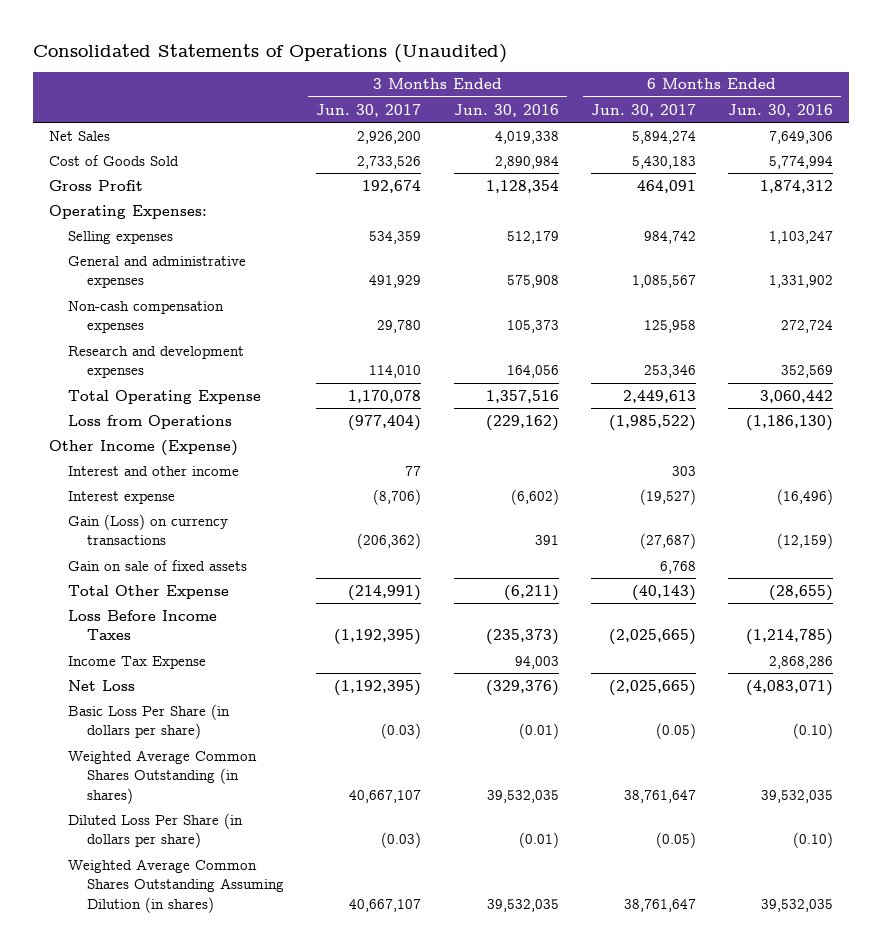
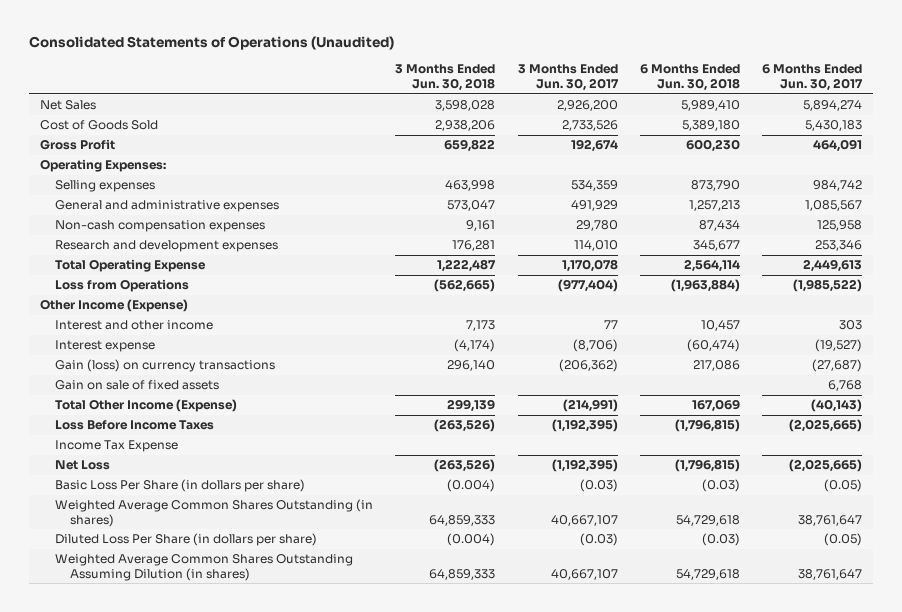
- | 3 Months Ended Jun. 30, 2017 | 3 Months Ended Jun. 30, 2016 | 6 Months Ended Jun. 30, 2017 | 6 Months Ended Jun. 30, 2016
+ | 3 Months Ended Jun. 30, 2018 | 3 Months Ended Jun. 30, 2017 | 6 Months Ended Jun. 30, 2018 | 6 Months Ended Jun. 30, 2017
- Gain (Loss) on currency transactions | (206,362) | 391 | (27,687) | (12,159)
+ Gain (loss) on currency transactions | 296,140 | (206,362) | 217,086 | (27,687)
- Total Other Expense | (214,991) | (6,211) | (40,143) | (28,655)
+ Total Other Income (Expense) | 299,139 | (214,991) | 167,069 | (40,143)

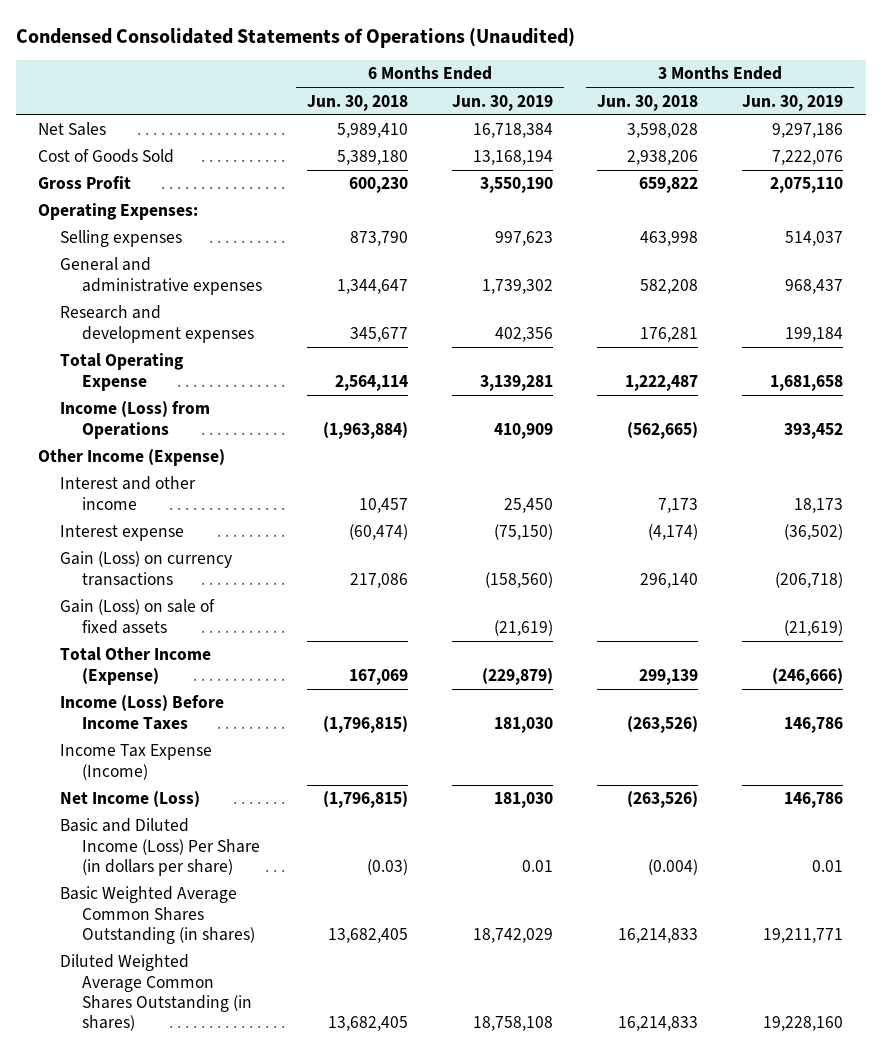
- Consolidated Statements of Operations (Unaudited)
+ Condensed Consolidated Statements of Operations (Unaudited)
- | 3 Months Ended Jun. 30, 2018 | 3 Months Ended Jun. 30, 2017 | 6 Months Ended Jun. 30, 2018 | 6 Months Ended Jun. 30, 2017
+ | 6 Months Ended Jun. 30, 2018 | 6 Months Ended Jun. 30, 2019 | 3 Months Ended Jun. 30, 2018 | 3 Months Ended Jun. 30, 2019
- General and administrative expenses | 573,047 | 491,929 | 1,257,213 | 1,085,567
- Non-cash compensation expenses | 9,161 | 29,780 | 87,434 | 125,958
+ General and administrative expenses | 1,344,647 | 1,739,302 | 582,208 | 968,437
- Loss from Operations | (562,665) | (977,404) | (1,963,884) | (1,985,522)
+ Income (Loss) from Operations | (1,963,884) | 410,909 | (562,665) | 393,452
- Gain (loss) on currency transactions | 296,140 | (206,362) | 217,086 | (27,687)
- Gain on sale of fixed assets | | | | 6,768
+ Gain (Loss) on currency transactions | 217,086 | (158,560) | 296,140 | (206,718)
+ Gain (Loss) on sale of fixed assets | | (21,619) | | (21,619)
- Loss Before Income Taxes | (263,526) | (1,192,395) | (1,796,815) | (2,025,665)
- Income Tax Expense
- Net Loss | (263,526) | (1,192,395) | (1,796,815) | (2,025,665)
- Basic Loss Per Share (in dollars per share) | (0.004) | (0.03) | (0.03) | (0.05)
- Weighted Average Common Shares Outstanding (in shares) | 64,859,333 | 40,667,107 | 54,729,618 | 38,761,647
- Diluted Loss Per Share (in dollars per share) | (0.004) | (0.03) | (0.03) | (0.05)
- Weighted Average Common Shares Outstanding Assuming Dilution (in shares) | 64,859,333 | 40,667,107 | 54,729,618 | 38,761,647
+ Income (Loss) Before Income Taxes | (1,796,815) | 181,030 | (263,526) | 146,786
+ Income Tax Expense (Income)
+ Net Income (Loss) | (1,796,815) | 181,030 | (263,526) | 146,786
+ Basic and Diluted Income (Loss) Per Share (in dollars per share) | (0.03) | 0.01 | (0.004) | 0.01
+ Basic Weighted Average Common Shares Outstanding (in shares) | 13,682,405 | 18,742,029 | 16,214,833 | 19,211,771
+ Diluted Weighted Average Common Shares Outstanding (in shares) | 13,682,405 | 18,758,108 | 16,214,833 | 19,228,160

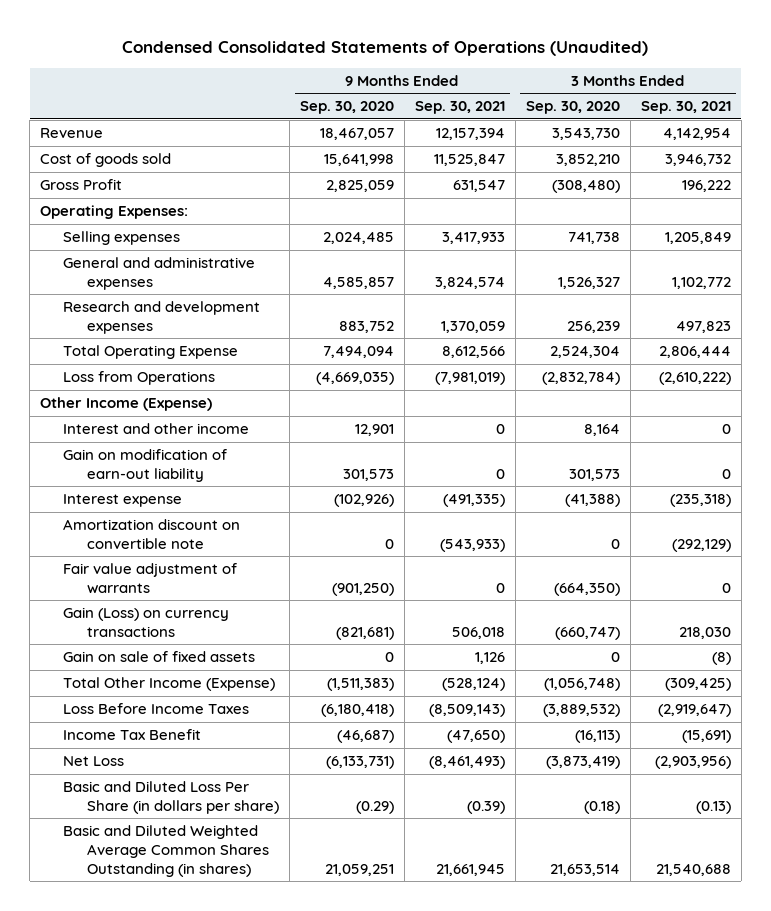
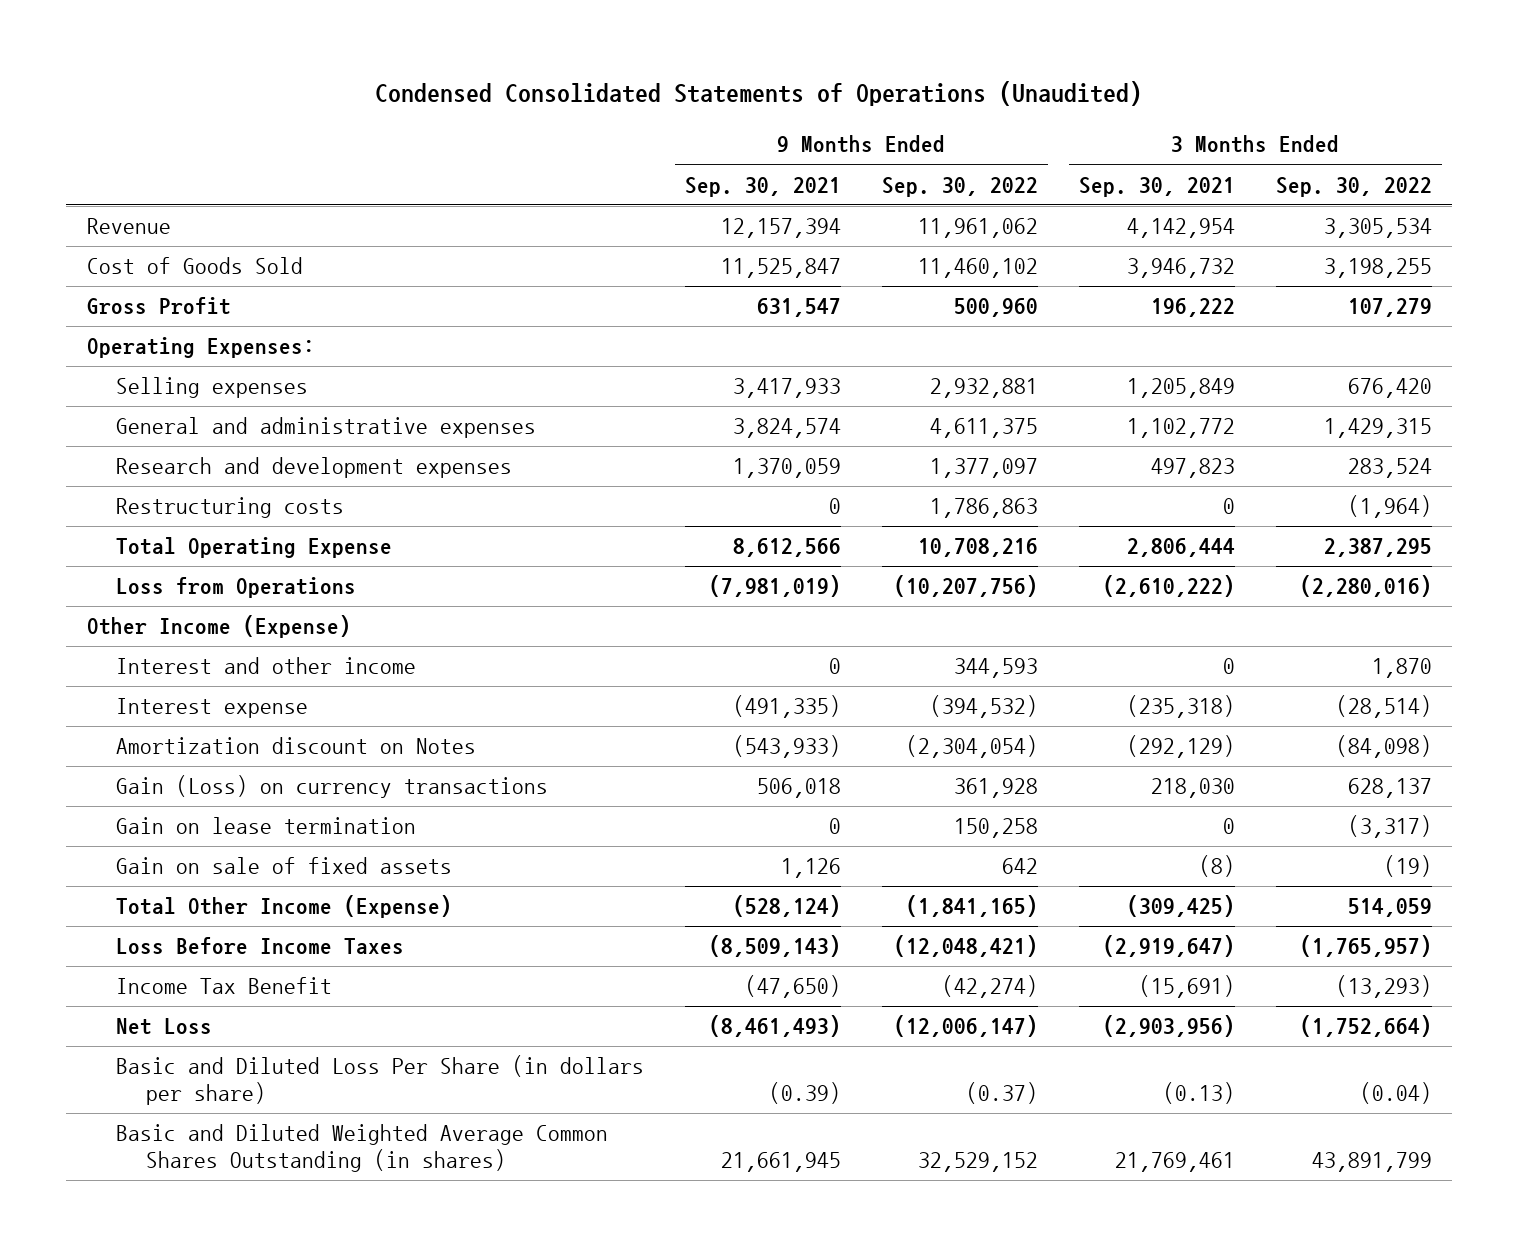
- | 9 Months Ended Sep. 30, 2020 | 9 Months Ended Sep. 30, 2021 | 3 Months Ended Sep. 30, 2020 | 3 Months Ended Sep. 30, 2021
+ | 9 Months Ended Sep. 30, 2021 | 9 Months Ended Sep. 30, 2022 | 3 Months Ended Sep. 30, 2021 | 3 Months Ended Sep. 30, 2022
- Cost of goods sold | 15,641,998 | 11,525,847 | 3,852,210 | 3,946,732
+ Cost of Goods Sold | 11,525,847 | 11,460,102 | 3,946,732 | 3,198,255
+ Restructuring costs | 0 | 1,786,863 | 0 | (1,964)
- Gain on modification of earn-out liability | 301,573 | 0 | 301,573 | 0
- Amortization discount on convertible note | 0 | (543,933) | 0 | (292,129)
- Fair value adjustment of warrants | (901,250) | 0 | (664,350) | 0
+ Amortization discount on Notes | (543,933) | (2,304,054) | (292,129) | (84,098)
+ Gain on lease termination | 0 | 150,258 | 0 | (3,317)
- Basic and Diluted Weighted Average Common Shares Outstanding (in shares) | 21,059,251 | 21,661,945 | 21,653,514 | 21,540,688
+ Basic and Diluted Weighted Average Common Shares Outstanding (in shares) | 21,661,945 | 32,529,152 | 21,769,461 | 43,891,799

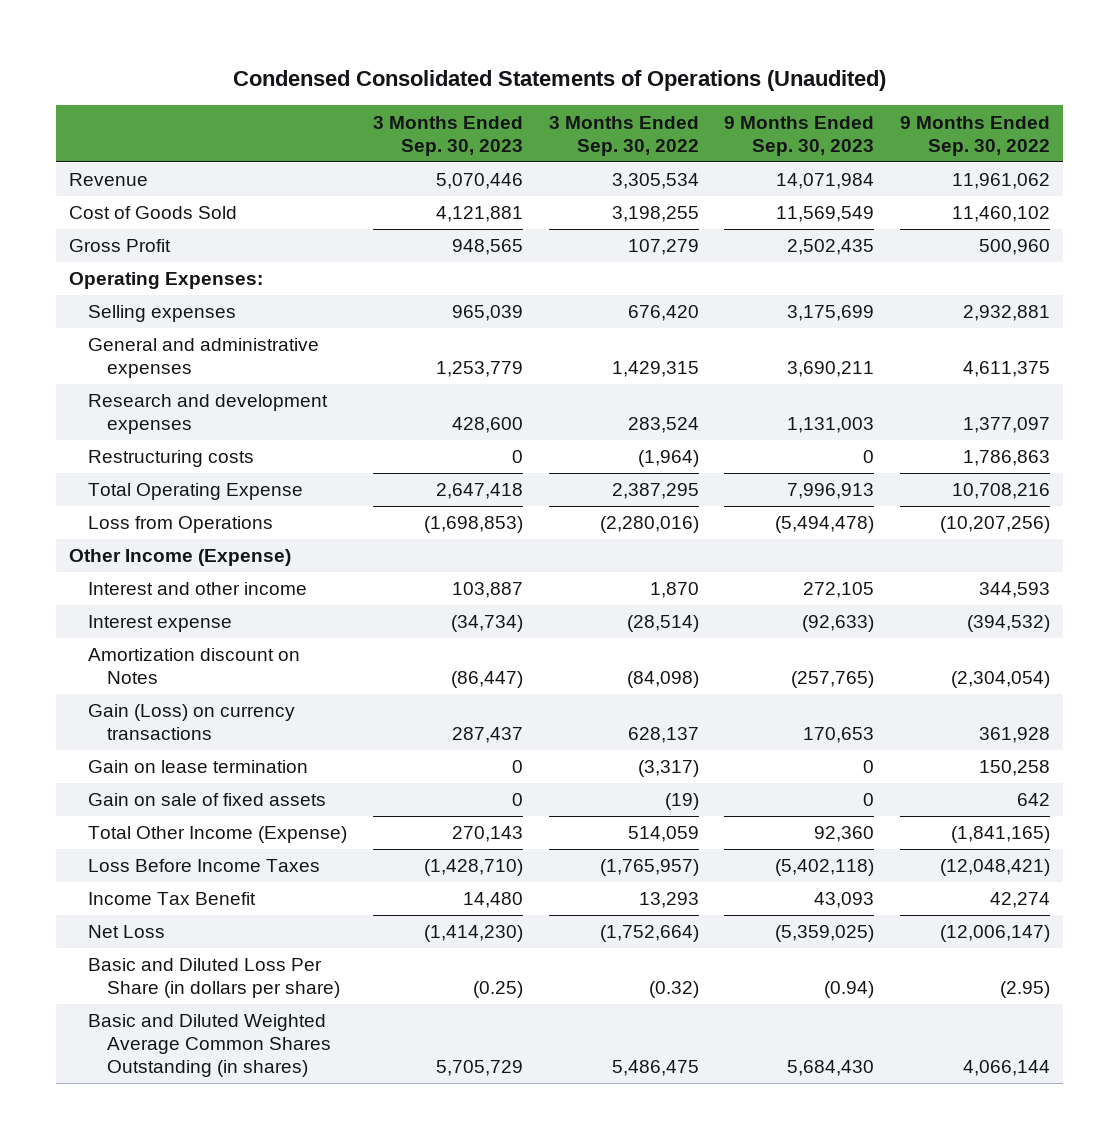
- | 9 Months Ended Sep. 30, 2021 | 9 Months Ended Sep. 30, 2022 | 3 Months Ended Sep. 30, 2021 | 3 Months Ended Sep. 30, 2022
+ | 3 Months Ended Sep. 30, 2023 | 3 Months Ended Sep. 30, 2022 | 9 Months Ended Sep. 30, 2023 | 9 Months Ended Sep. 30, 2022
- Loss from Operations | (7,981,019) | (10,207,756) | (2,610,222) | (2,280,016)
+ Loss from Operations | (1,698,853) | (2,280,016) | (5,494,478) | (10,207,256)
- Income Tax Benefit | (47,650) | (42,274) | (15,691) | (13,293)
+ Income Tax Benefit | 14,480 | 13,293 | 43,093 | 42,274
- Basic and Diluted Loss Per Share (in dollars per share) | (0.39) | (0.37) | (0.13) | (0.04)
- Basic and Diluted Weighted Average Common Shares Outstanding (in shares) | 21,661,945 | 32,529,152 | 21,769,461 | 43,891,799
+ Basic and Diluted Loss Per Share (in dollars per share) | (0.25) | (0.32) | (0.94) | (2.95)
+ Basic and Diluted Weighted Average Common Shares Outstanding (in shares) | 5,705,729 | 5,486,475 | 5,684,430 | 4,066,144

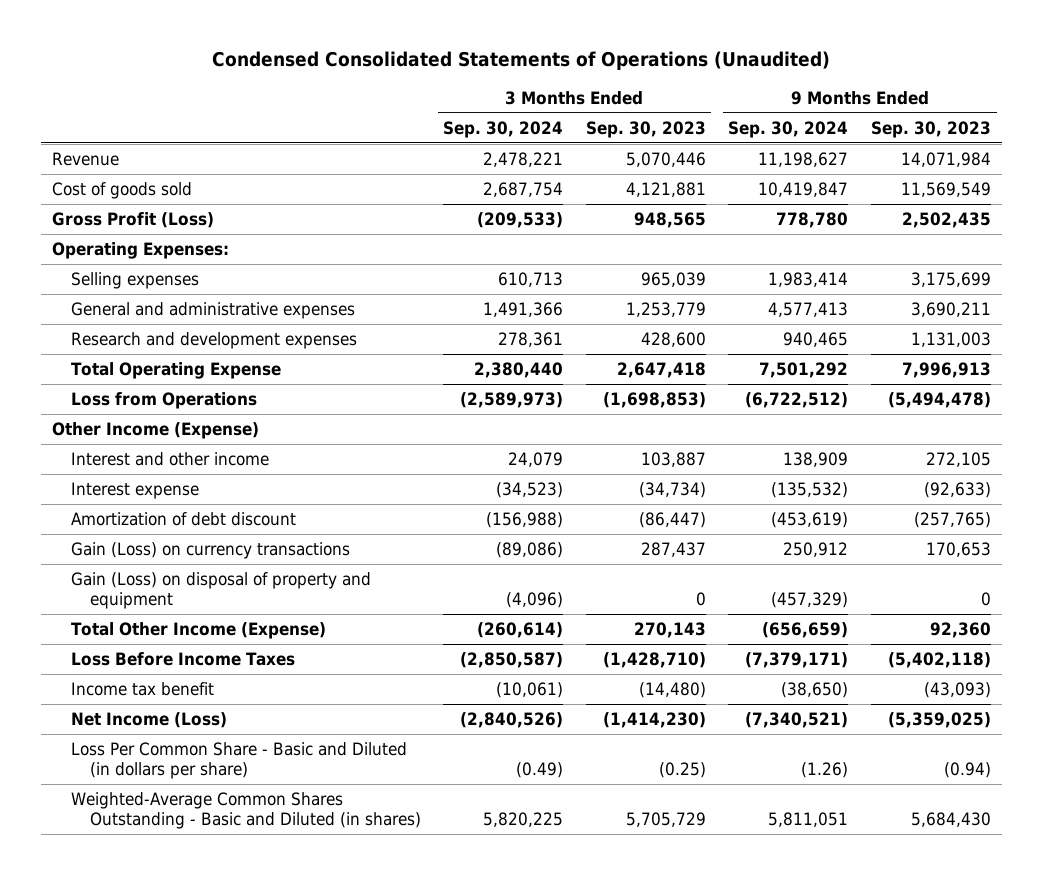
- | 3 Months Ended Sep. 30, 2023 | 3 Months Ended Sep. 30, 2022 | 9 Months Ended Sep. 30, 2023 | 9 Months Ended Sep. 30, 2022
+ | 3 Months Ended Sep. 30, 2024 | 3 Months Ended Sep. 30, 2023 | 9 Months Ended Sep. 30, 2024 | 9 Months Ended Sep. 30, 2023
- Cost of Goods Sold | 4,121,881 | 3,198,255 | 11,569,549 | 11,460,102
- Gross Profit | 948,565 | 107,279 | 2,502,435 | 500,960
+ Cost of goods sold | 2,687,754 | 4,121,881 | 10,419,847 | 11,569,549
+ Gross Profit (Loss) | (209,533) | 948,565 | 778,780 | 2,502,435
- Restructuring costs | 0 | (1,964) | 0 | 1,786,863
- Amortization discount on Notes | (86,447) | (84,098) | (257,765) | (2,304,054)
+ Amortization of debt discount | (156,988) | (86,447) | (453,619) | (257,765)
- Gain on lease termination | 0 | (3,317) | 0 | 150,258
- Gain on sale of fixed assets | 0 | (19) | 0 | 642
+ Gain (Loss) on disposal of property and equipment | (4,096) | 0 | (457,329) | 0
- Income Tax Benefit | 14,480 | 13,293 | 43,093 | 42,274
- Net Loss | (1,414,230) | (1,752,664) | (5,359,025) | (12,006,147)
- Basic and Diluted Loss Per Share (in dollars per share) | (0.25) | (0.32) | (0.94) | (2.95)
- Basic and Diluted Weighted Average Common Shares Outstanding (in shares) | 5,705,729 | 5,486,475 | 5,684,430 | 4,066,144
+ Income tax benefit | (10,061) | (14,480) | (38,650) | (43,093)
+ Net Income (Loss) | (2,840,526) | (1,414,230) | (7,340,521) | (5,359,025)
+ Loss Per Common Share - Basic and Diluted (in dollars per share) | (0.49) | (0.25) | (1.26) | (0.94)
+ Weighted-Average Common Shares Outstanding - Basic and Diluted (in shares) | 5,820,225 | 5,705,729 | 5,811,051 | 5,684,430

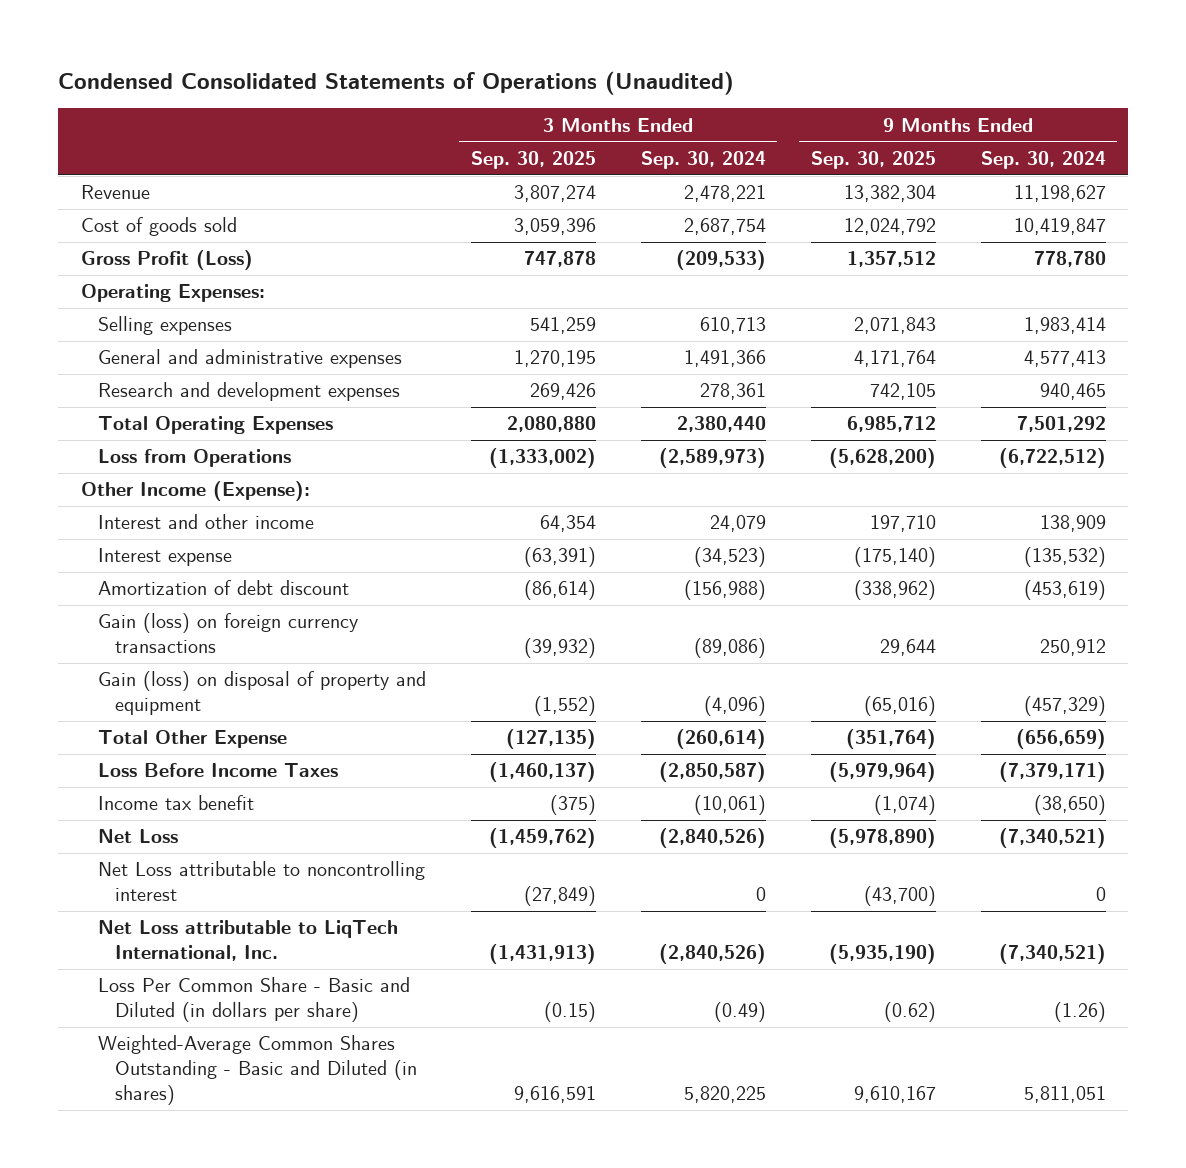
- | 3 Months Ended Sep. 30, 2024 | 3 Months Ended Sep. 30, 2023 | 9 Months Ended Sep. 30, 2024 | 9 Months Ended Sep. 30, 2023
+ | 3 Months Ended Sep. 30, 2025 | 3 Months Ended Sep. 30, 2024 | 9 Months Ended Sep. 30, 2025 | 9 Months Ended Sep. 30, 2024
- Total Operating Expense | 2,380,440 | 2,647,418 | 7,501,292 | 7,996,913
+ Total Operating Expenses | 2,080,880 | 2,380,440 | 6,985,712 | 7,501,292
- Other Income (Expense)
+ Other Income (Expense):
- Gain (Loss) on currency transactions | (89,086) | 287,437 | 250,912 | 170,653
- Gain (Loss) on disposal of property and equipment | (4,096) | 0 | (457,329) | 0
- Total Other Income (Expense) | (260,614) | 270,143 | (656,659) | 92,360
+ Gain (loss) on foreign currency transactions | (39,932) | (89,086) | 29,644 | 250,912
+ Gain (loss) on disposal of property and equipment | (1,552) | (4,096) | (65,016) | (457,329)
+ Total Other Expense | (127,135) | (260,614) | (351,764) | (656,659)
- Net Income (Loss) | (2,840,526) | (1,414,230) | (7,340,521) | (5,359,025)
+ Net Loss | (1,459,762) | (2,840,526) | (5,978,890) | (7,340,521)
+ Net Loss attributable to noncontrolling interest | (27,849) | 0 | (43,700) | 0
+ Net Loss attributable to LiqTech International, Inc. | (1,431,913) | (2,840,526) | (5,935,190) | (7,340,521)

